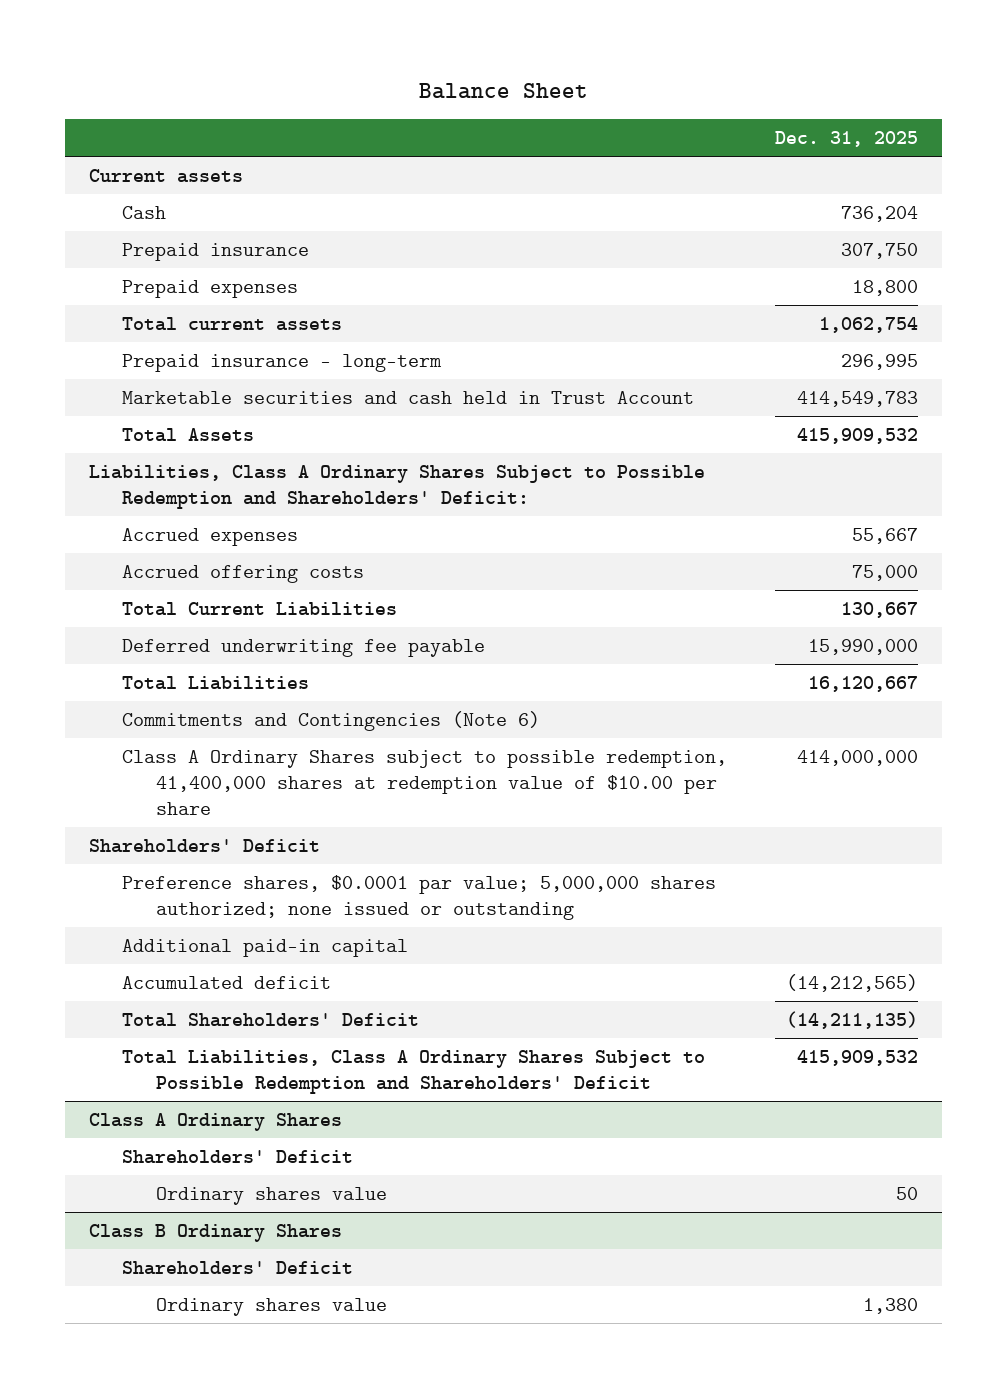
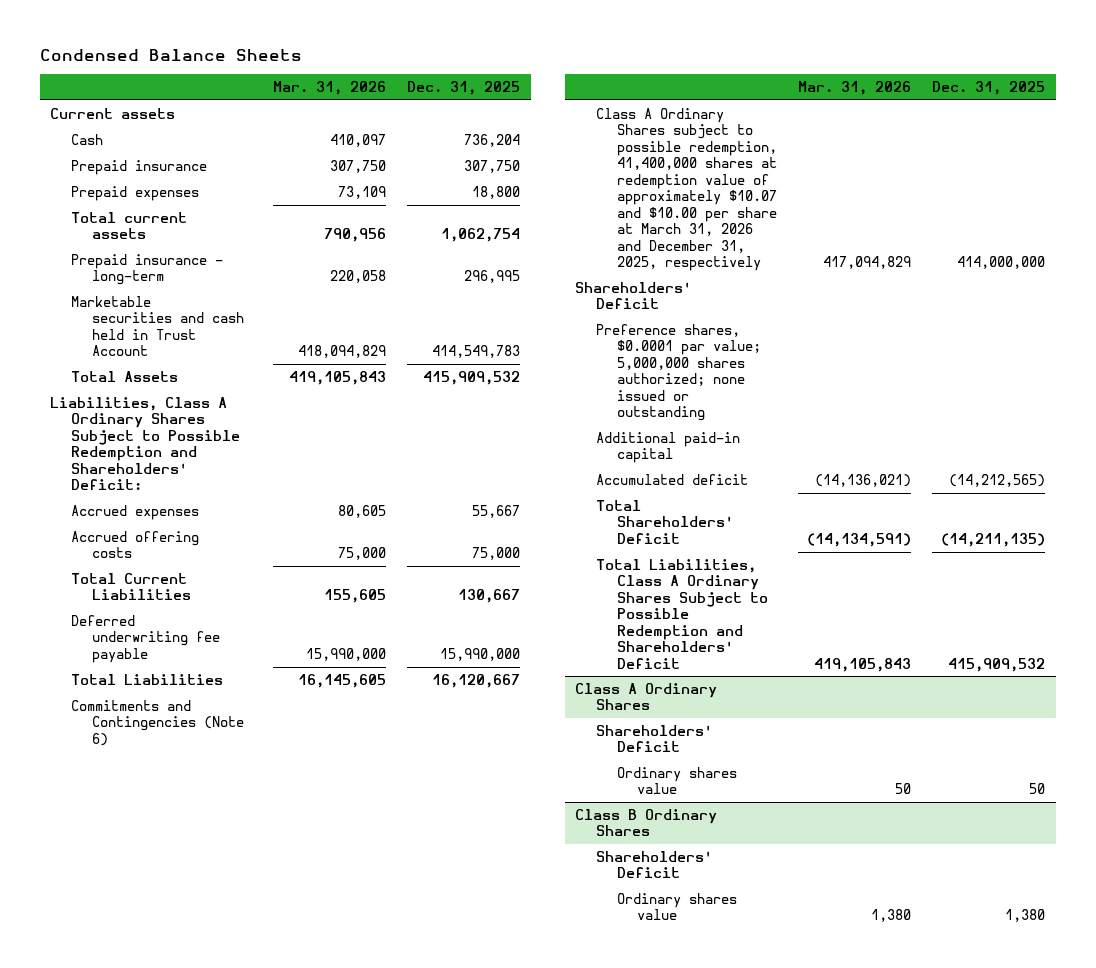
- Balance Sheet
+ Condensed Balance Sheets
- | Dec. 31, 2025
+ | Mar. 31, 2026 | Dec. 31, 2025
- Class A Ordinary Shares subject to possible redemption, 41,400,000 shares at redemption value of $10.00 per share | 414,000,000
+ Class A Ordinary Shares subject to possible redemption, 41,400,000 shares at redemption value of approximately $10.07 and $10.00 per share at March 31, 2026 and December 31, 2025, respectively | 417,094,829 | 414,000,000

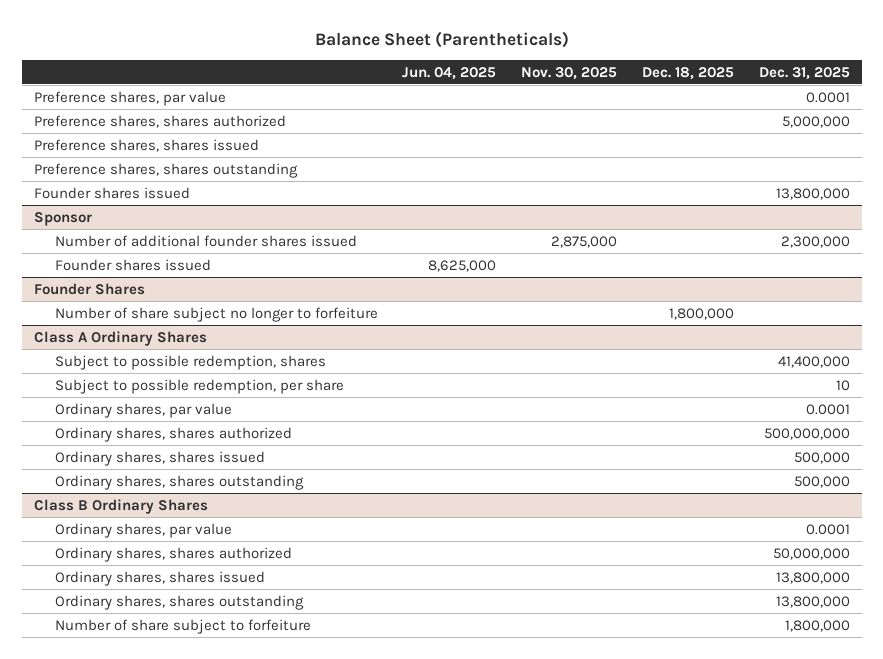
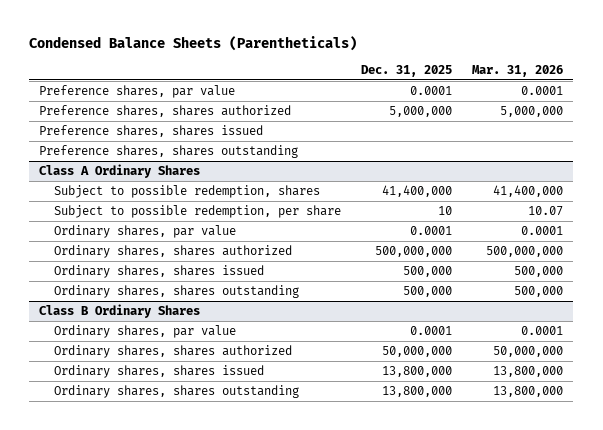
- Balance Sheet (Parentheticals)
+ Condensed Balance Sheets (Parentheticals)
- | Jun. 04, 2025 | Nov. 30, 2025 | Dec. 18, 2025 | Dec. 31, 2025
+ | Dec. 31, 2025 | Mar. 31, 2026
- Founder shares issued | | | | 13,800,000
- Sponsor
- Number of additional founder shares issued | | 2,875,000 | | 2,300,000
- Founder shares issued | 8,625,000 | | |
- Founder Shares
- Number of share subject no longer to forfeiture | | | 1,800,000 |
@ Class B Ordinary Shares
- Number of share subject to forfeiture | | | | 1,800,000

